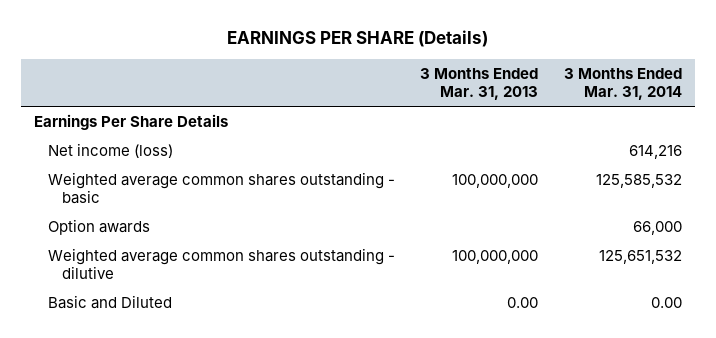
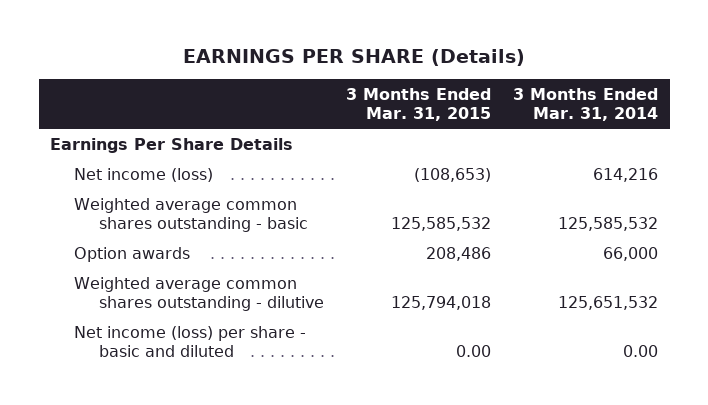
- | 3 Months Ended Mar. 31, 2013 | 3 Months Ended Mar. 31, 2014
+ | 3 Months Ended Mar. 31, 2015 | 3 Months Ended Mar. 31, 2014
- Basic and Diluted | 0.00 | 0.00
+ Net income (loss) per share - basic and diluted | 0.00 | 0.00

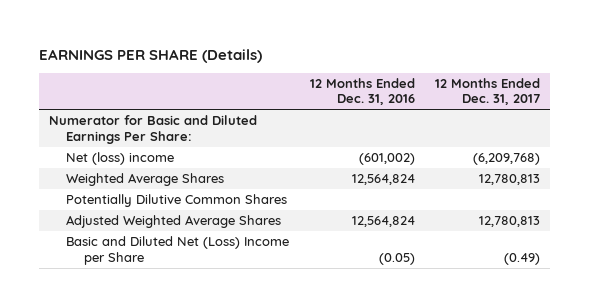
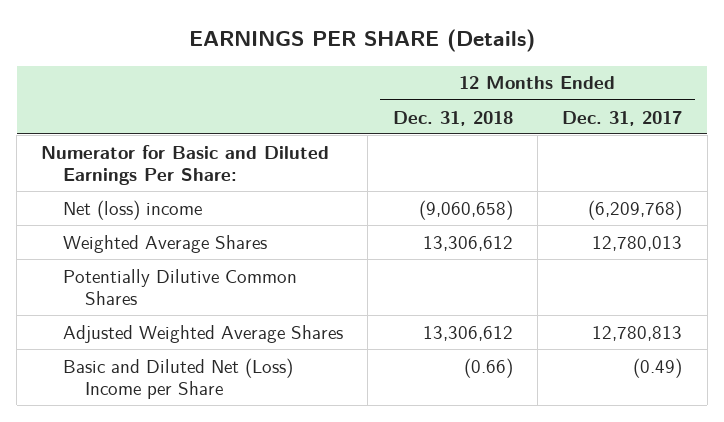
- | 12 Months Ended Dec. 31, 2016 | 12 Months Ended Dec. 31, 2017
+ | 12 Months Ended Dec. 31, 2018 | 12 Months Ended Dec. 31, 2017
- Weighted Average Shares | 12,564,824 | 12,780,813
+ Weighted Average Shares | 13,306,612 | 12,780,013

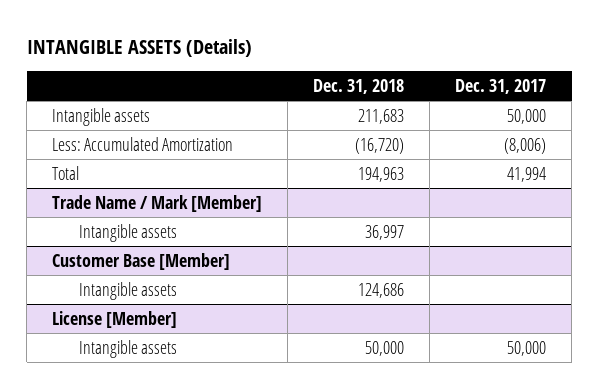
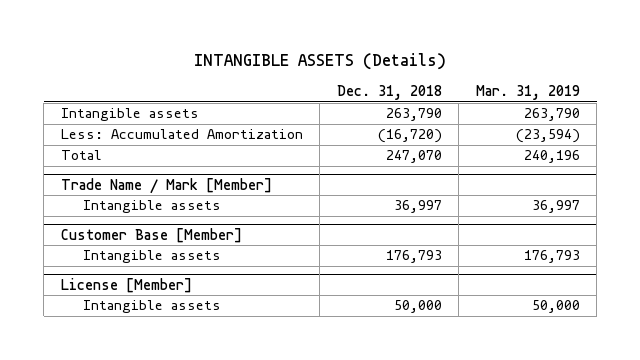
- | Dec. 31, 2018 | Dec. 31, 2017
+ | Dec. 31, 2018 | Mar. 31, 2019
- Intangible assets | 211,683 | 50,000
+ Intangible assets | 263,790 | 263,790
- Total | 194,963 | 41,994
+ Total | 247,070 | 240,196
@ Customer Base [Member]
- Intangible assets | 124,686 |
+ Intangible assets | 176,793 | 176,793

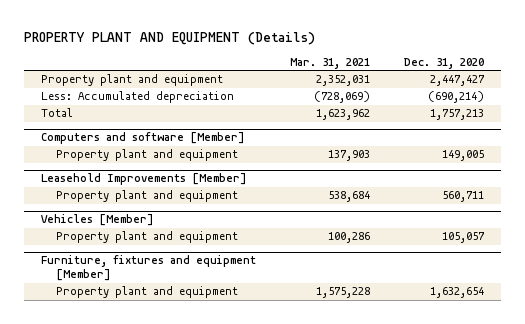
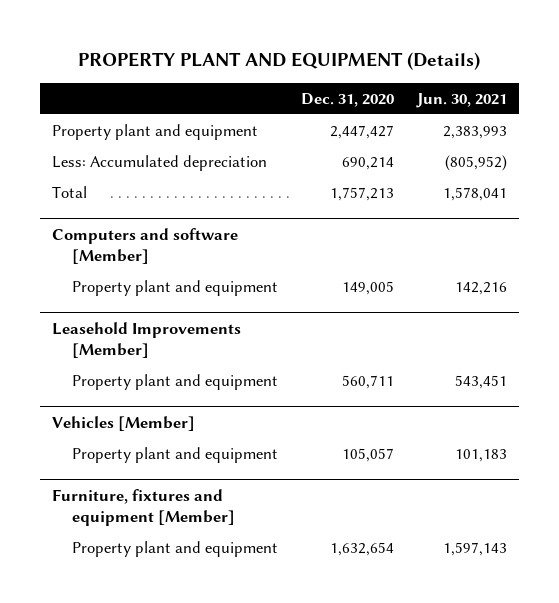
- | Mar. 31, 2021 | Dec. 31, 2020
+ | Dec. 31, 2020 | Jun. 30, 2021
- Less: Accumulated depreciation | (728,069) | (690,214)
+ Less: Accumulated depreciation | 690,214 | (805,952)

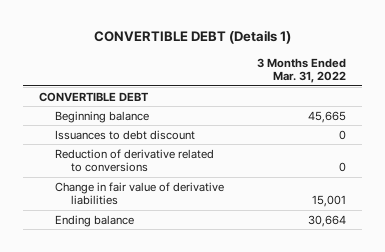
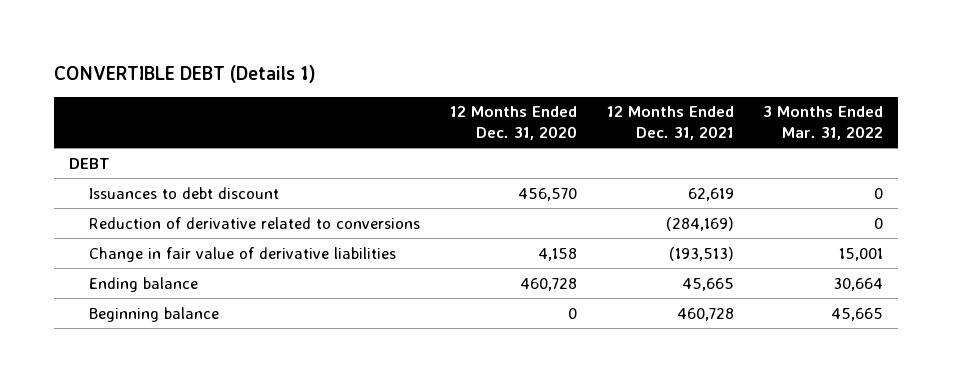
- | 3 Months Ended Mar. 31, 2022
+ | 12 Months Ended Dec. 31, 2020 | 12 Months Ended Dec. 31, 2021 | 3 Months Ended Mar. 31, 2022
- CONVERTIBLE DEBT
+ DEBT
moved down: Beginning balance | 0 | 460,728 | 45,665

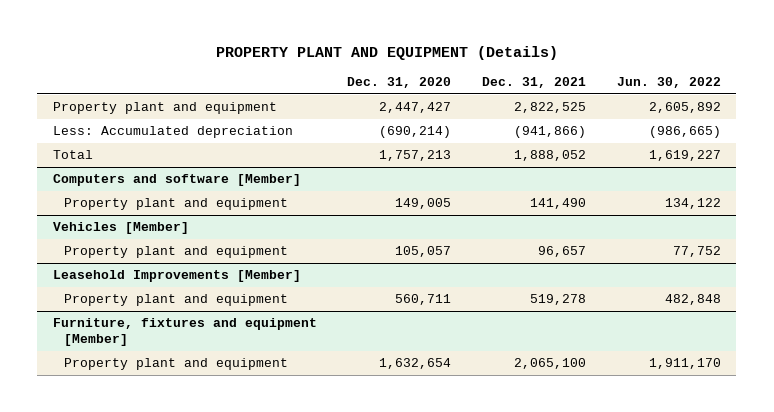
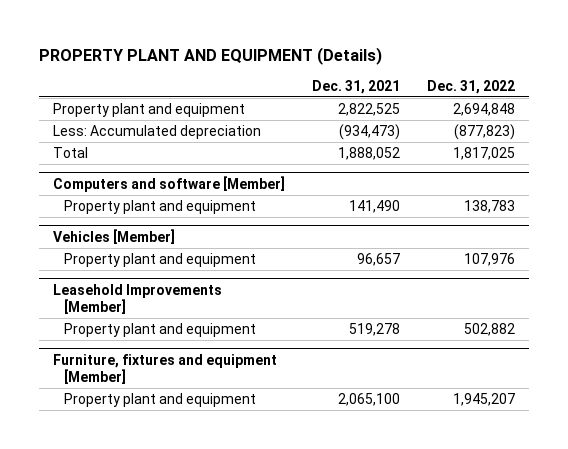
- | Dec. 31, 2020 | Dec. 31, 2021 | Jun. 30, 2022
+ | Dec. 31, 2021 | Dec. 31, 2022
- Less: Accumulated depreciation | (690,214) | (941,866) | (986,665)
+ Less: Accumulated depreciation | (934,473) | (877,823)

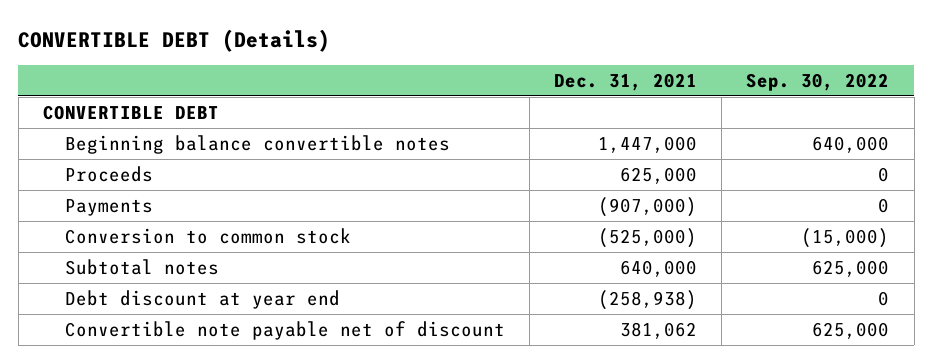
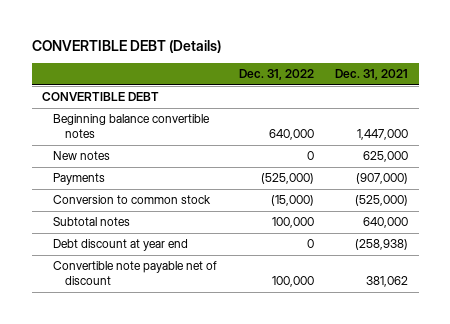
- | Dec. 31, 2021 | Sep. 30, 2022
+ | Dec. 31, 2022 | Dec. 31, 2021
- Proceeds | 625,000 | 0
+ New notes | 0 | 625,000

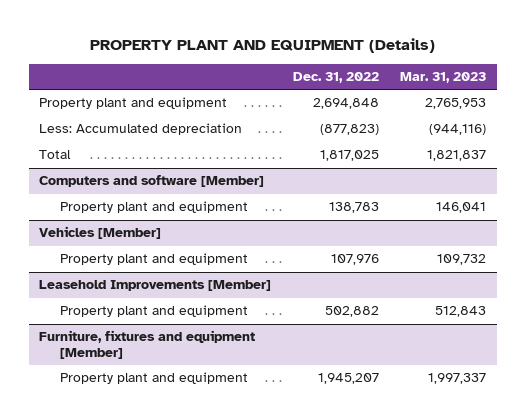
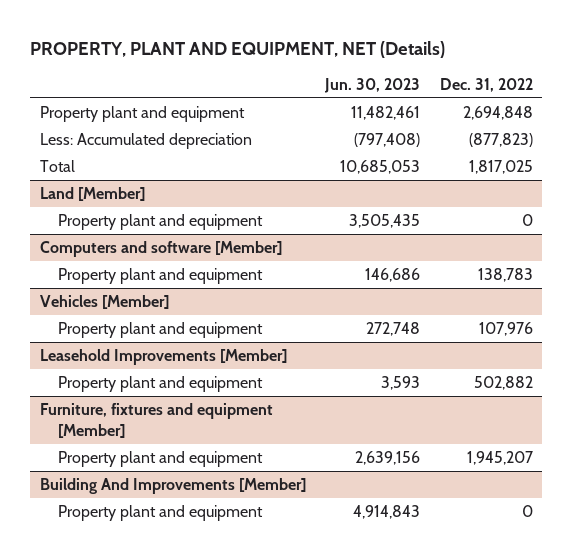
- PROPERTY PLANT AND EQUIPMENT (Details)
+ PROPERTY, PLANT AND EQUIPMENT, NET (Details)
- | Dec. 31, 2022 | Mar. 31, 2023
+ | Jun. 30, 2023 | Dec. 31, 2022
+ Land [Member]
+ Property plant and equipment | 3,505,435 | 0
+ Building And Improvements [Member]
+ Property plant and equipment | 4,914,843 | 0

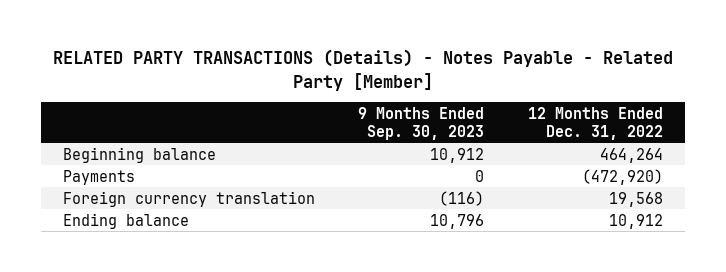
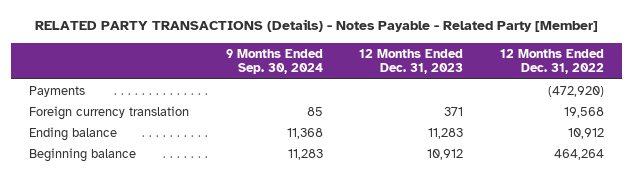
- | 9 Months Ended Sep. 30, 2023 | 12 Months Ended Dec. 31, 2022
+ | 9 Months Ended Sep. 30, 2024 | 12 Months Ended Dec. 31, 2023 | 12 Months Ended Dec. 31, 2022
moved down: Beginning balance | 11,283 | 10,912 | 464,264

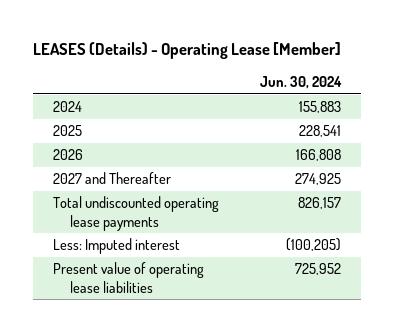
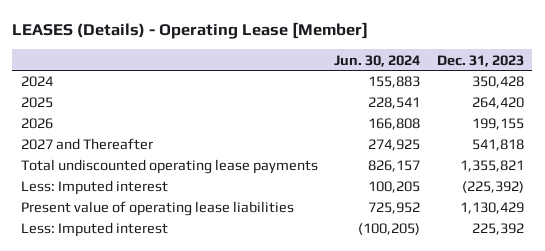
- | Jun. 30, 2024
+ | Jun. 30, 2024 | Dec. 31, 2023
+ Less: Imputed interest | 100,205 | (225,392)
moved down: Less: Imputed interest | (100,205) | 225,392

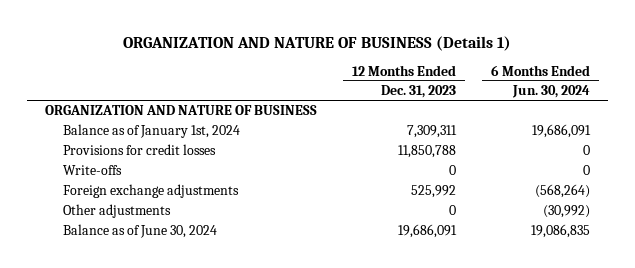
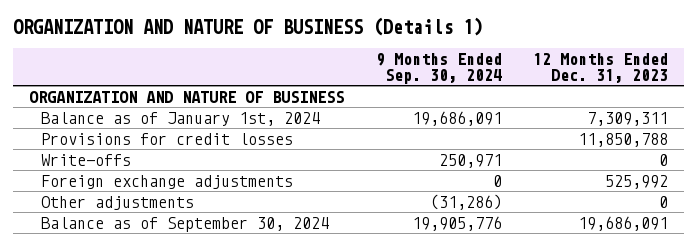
- | 12 Months Ended Dec. 31, 2023 | 6 Months Ended Jun. 30, 2024
+ | 9 Months Ended Sep. 30, 2024 | 12 Months Ended Dec. 31, 2023
- Balance as of June 30, 2024 | 19,686,091 | 19,086,835
+ Balance as of September 30, 2024 | 19,905,776 | 19,686,091

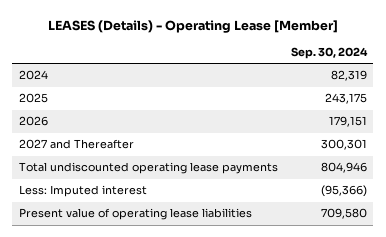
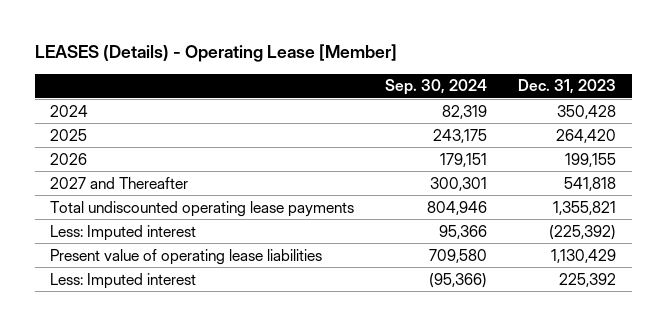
- | Sep. 30, 2024
+ | Sep. 30, 2024 | Dec. 31, 2023
+ Less: Imputed interest | 95,366 | (225,392)
moved down: Less: Imputed interest | (95,366) | 225,392

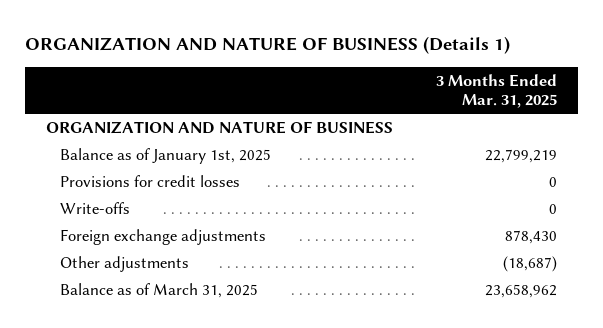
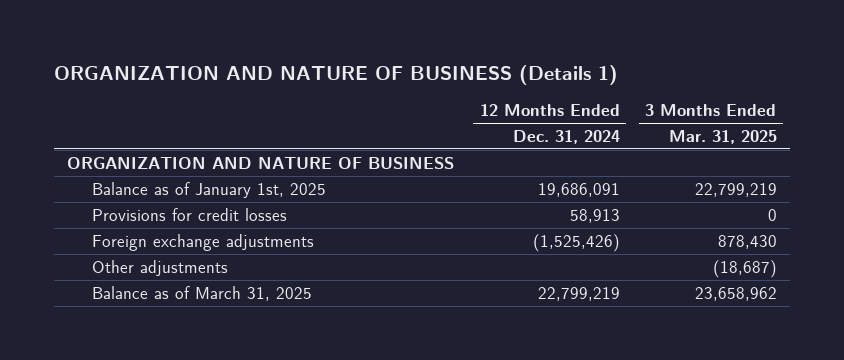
- | 3 Months Ended Mar. 31, 2025
+ | 12 Months Ended Dec. 31, 2024 | 3 Months Ended Mar. 31, 2025
- Write-offs | 0

